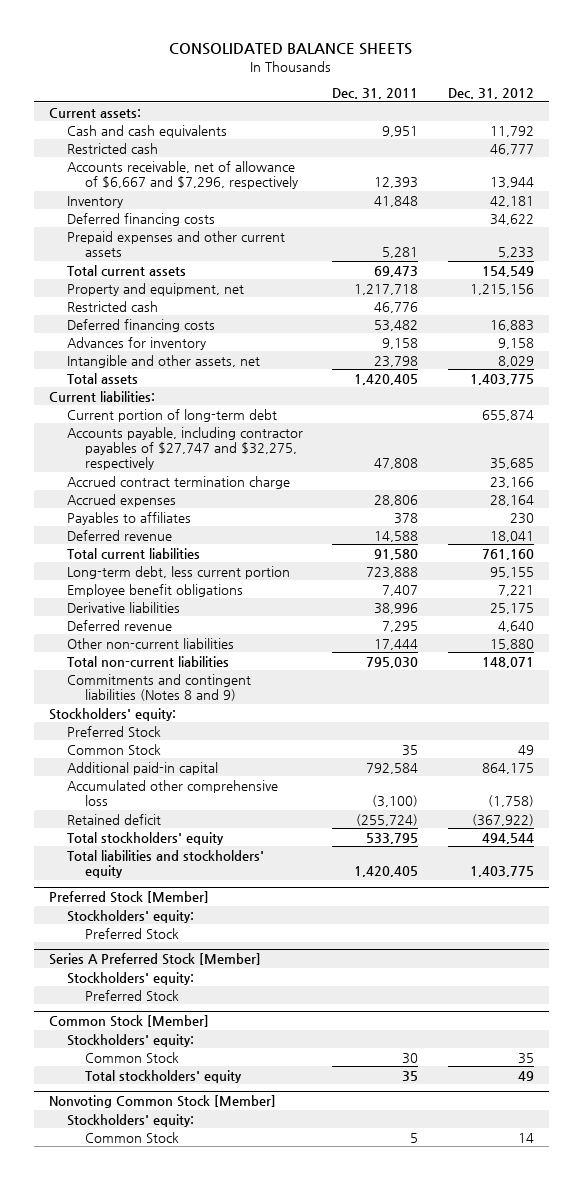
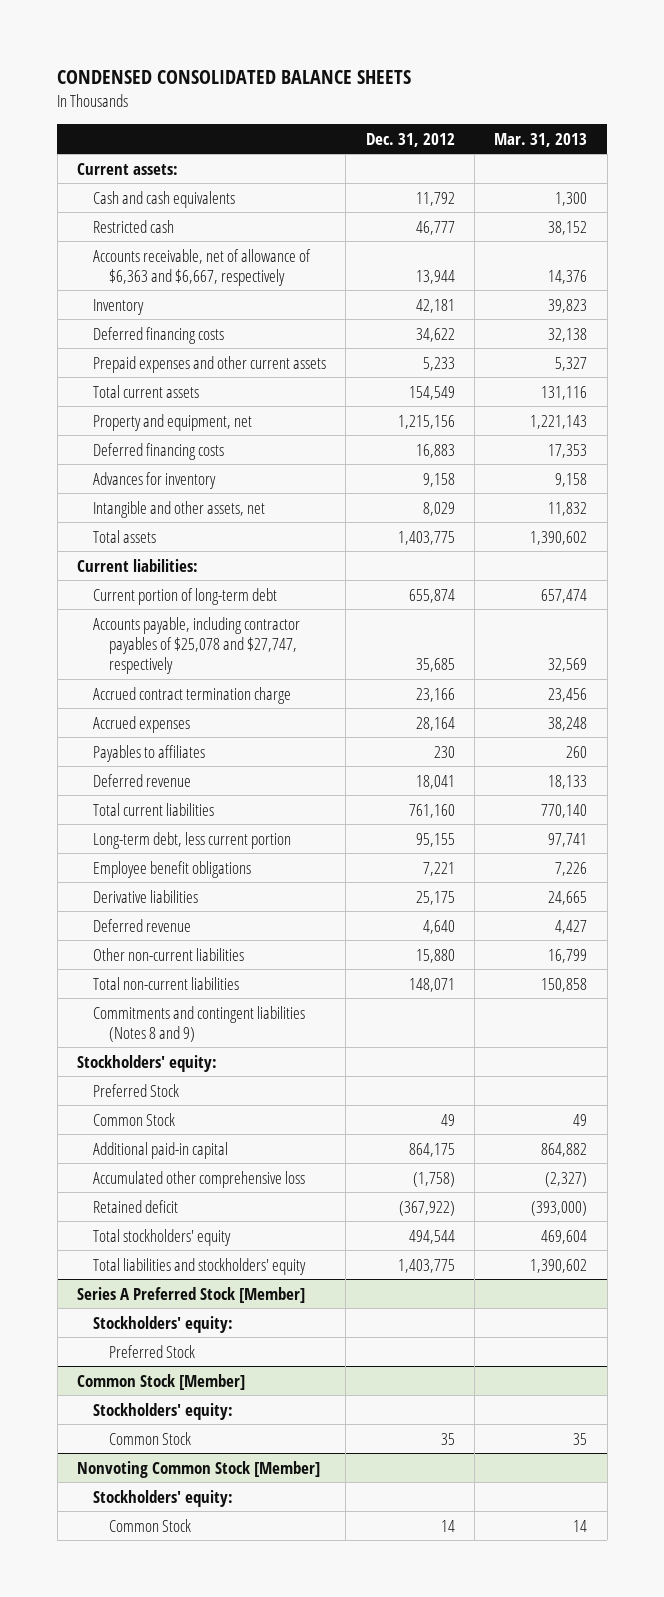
- CONSOLIDATED BALANCE SHEETS
+ CONDENSED CONSOLIDATED BALANCE SHEETS
- | Dec. 31, 2011 | Dec. 31, 2012
+ | Dec. 31, 2012 | Mar. 31, 2013
- Accounts receivable, net of allowance of $6,667 and $7,296, respectively | 12,393 | 13,944
+ Accounts receivable, net of allowance of $6,363 and $6,667, respectively | 13,944 | 14,376
- Restricted cash | 46,776 |
- Accounts payable, including contractor payables of $27,747 and $32,275, respectively | 47,808 | 35,685
+ Accounts payable, including contractor payables of $25,078 and $27,747, respectively | 35,685 | 32,569
- Preferred Stock [Member]
- Stockholders' equity:
- Preferred Stock
@ Common Stock [Member]
- Total stockholders' equity | 35 | 49

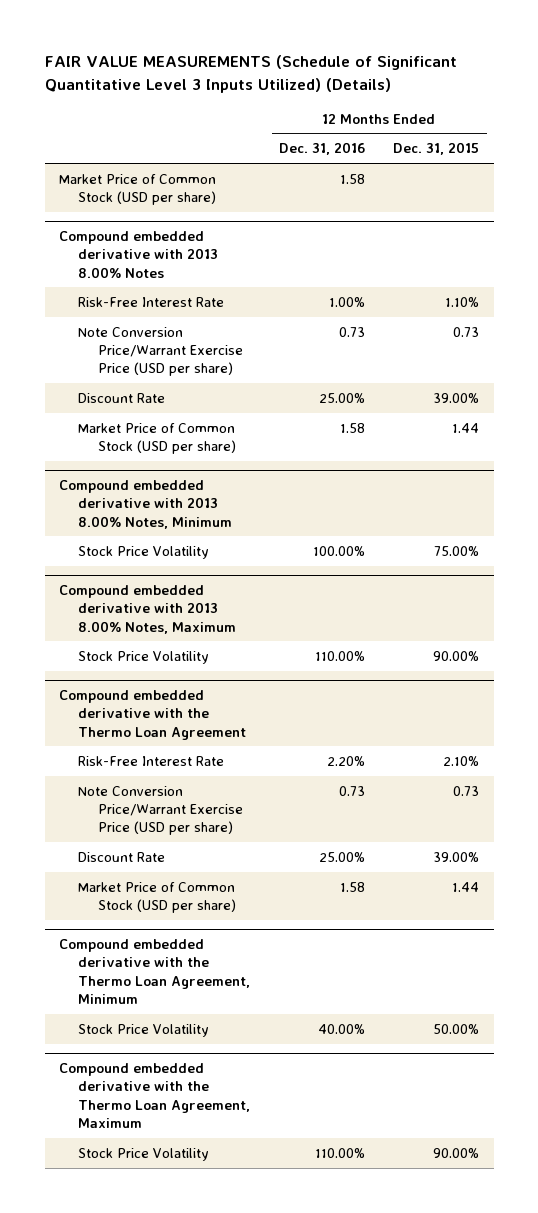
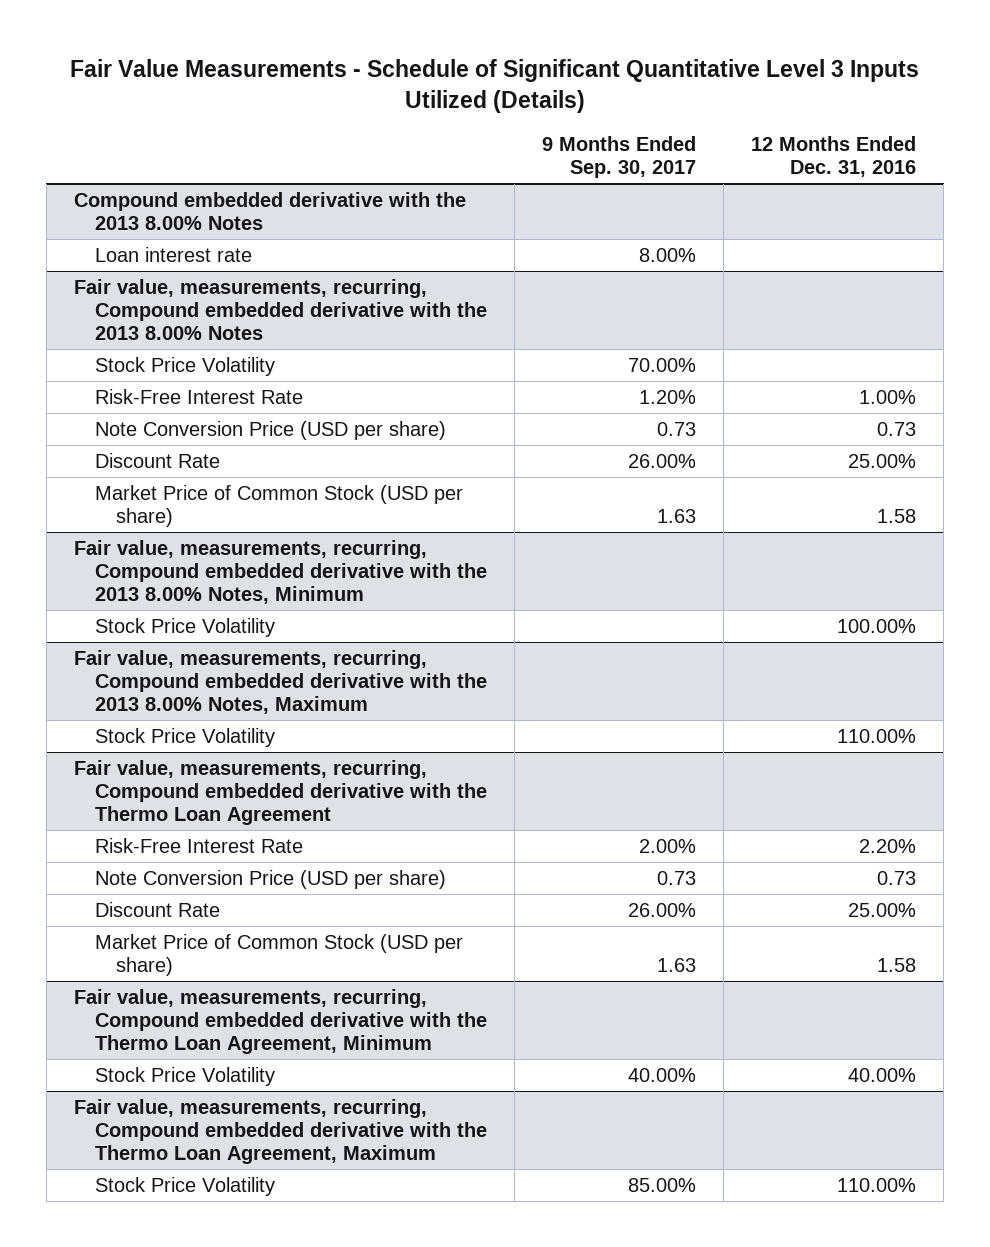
- FAIR VALUE MEASUREMENTS (Schedule of Significant Quantitative Level 3 Inputs Utilized) (Details)
+ Fair Value Measurements - Schedule of Significant Quantitative Level 3 Inputs Utilized (Details)
- | 12 Months Ended Dec. 31, 2016 | 12 Months Ended Dec. 31, 2015
+ | 9 Months Ended Sep. 30, 2017 | 12 Months Ended Dec. 31, 2016
- Market Price of Common Stock (USD per share) | 1.58 |
- Compound embedded derivative with 2013 8.00% Notes
+ Compound embedded derivative with the 2013 8.00% Notes
+ Loan interest rate | 8.00% |
+ Fair value, measurements, recurring, Compound embedded derivative with the 2013 8.00% Notes
+ Stock Price Volatility | 70.00% |
- Note Conversion Price/Warrant Exercise Price (USD per share) | 0.73 | 0.73
+ Note Conversion Price (USD per share) | 0.73 | 0.73
- Compound embedded derivative with 2013 8.00% Notes, Minimum
+ Fair value, measurements, recurring, Compound embedded derivative with the 2013 8.00% Notes, Minimum
- Compound embedded derivative with 2013 8.00% Notes, Maximum
+ Fair value, measurements, recurring, Compound embedded derivative with the 2013 8.00% Notes, Maximum
- Compound embedded derivative with the Thermo Loan Agreement
+ Fair value, measurements, recurring, Compound embedded derivative with the Thermo Loan Agreement
- Note Conversion Price/Warrant Exercise Price (USD per share) | 0.73 | 0.73
+ Note Conversion Price (USD per share) | 0.73 | 0.73
- Compound embedded derivative with the Thermo Loan Agreement, Minimum
+ Fair value, measurements, recurring, Compound embedded derivative with the Thermo Loan Agreement, Minimum
- Compound embedded derivative with the Thermo Loan Agreement, Maximum
+ Fair value, measurements, recurring, Compound embedded derivative with the Thermo Loan Agreement, Maximum

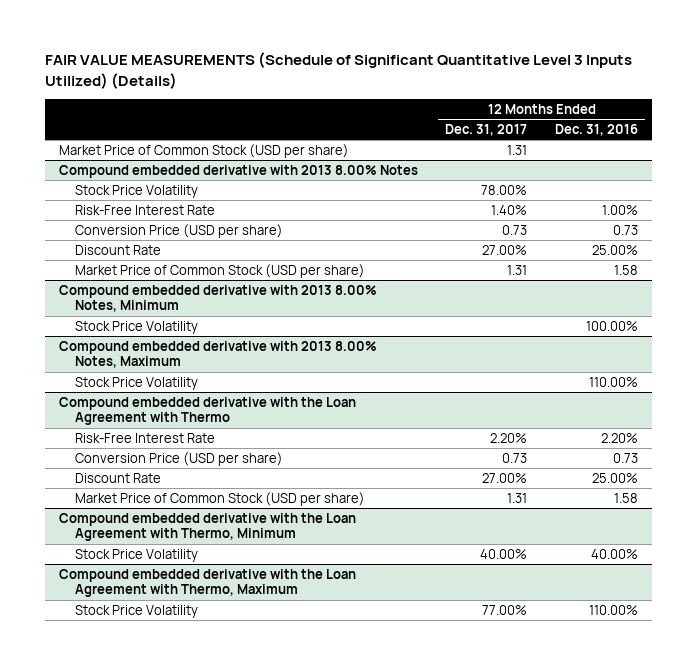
- Fair Value Measurements - Schedule of Significant Quantitative Level 3 Inputs Utilized (Details)
+ FAIR VALUE MEASUREMENTS (Schedule of Significant Quantitative Level 3 Inputs Utilized) (Details)
- | 9 Months Ended Sep. 30, 2017 | 12 Months Ended Dec. 31, 2016
+ | 12 Months Ended Dec. 31, 2017 | 12 Months Ended Dec. 31, 2016
- Compound embedded derivative with the 2013 8.00% Notes
- Loan interest rate | 8.00% |
- Fair value, measurements, recurring, Compound embedded derivative with the 2013 8.00% Notes
+ Market Price of Common Stock (USD per share) | 1.31 |
+ Compound embedded derivative with 2013 8.00% Notes
- Note Conversion Price (USD per share) | 0.73 | 0.73
+ Conversion Price (USD per share) | 0.73 | 0.73
- Fair value, measurements, recurring, Compound embedded derivative with the 2013 8.00% Notes, Minimum
+ Compound embedded derivative with 2013 8.00% Notes, Minimum
- Fair value, measurements, recurring, Compound embedded derivative with the 2013 8.00% Notes, Maximum
+ Compound embedded derivative with 2013 8.00% Notes, Maximum
- Fair value, measurements, recurring, Compound embedded derivative with the Thermo Loan Agreement
+ Compound embedded derivative with the Loan Agreement with Thermo
- Note Conversion Price (USD per share) | 0.73 | 0.73
+ Conversion Price (USD per share) | 0.73 | 0.73
- Fair value, measurements, recurring, Compound embedded derivative with the Thermo Loan Agreement, Minimum
+ Compound embedded derivative with the Loan Agreement with Thermo, Minimum
- Fair value, measurements, recurring, Compound embedded derivative with the Thermo Loan Agreement, Maximum
+ Compound embedded derivative with the Loan Agreement with Thermo, Maximum

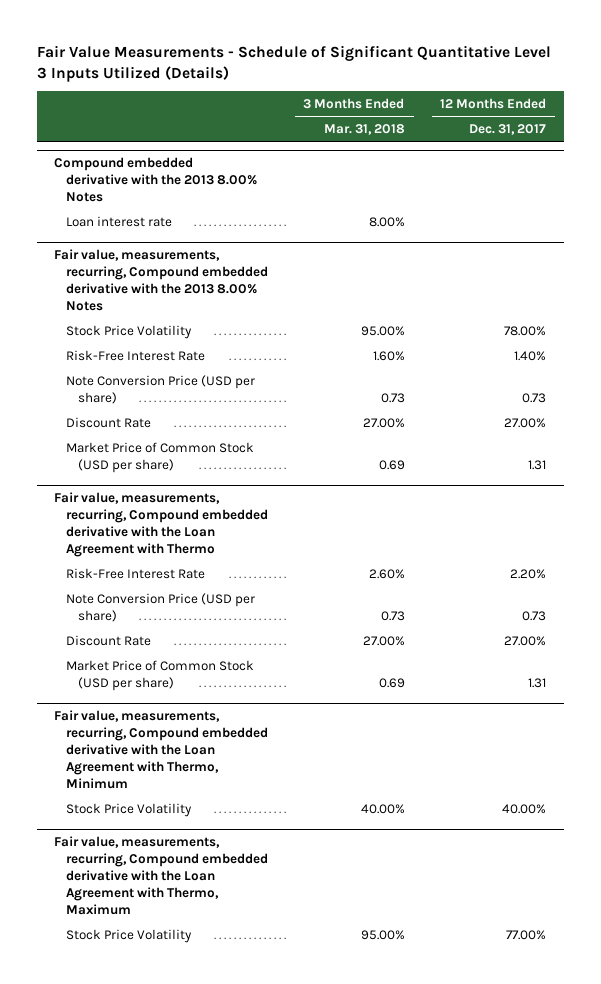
- FAIR VALUE MEASUREMENTS (Schedule of Significant Quantitative Level 3 Inputs Utilized) (Details)
+ Fair Value Measurements - Schedule of Significant Quantitative Level 3 Inputs Utilized (Details)
- | 12 Months Ended Dec. 31, 2017 | 12 Months Ended Dec. 31, 2016
+ | 3 Months Ended Mar. 31, 2018 | 12 Months Ended Dec. 31, 2017
- Market Price of Common Stock (USD per share) | 1.31 |
- Compound embedded derivative with 2013 8.00% Notes
+ Compound embedded derivative with the 2013 8.00% Notes
+ Loan interest rate | 8.00% |
+ Fair value, measurements, recurring, Compound embedded derivative with the 2013 8.00% Notes
- Conversion Price (USD per share) | 0.73 | 0.73
+ Note Conversion Price (USD per share) | 0.73 | 0.73
- Compound embedded derivative with 2013 8.00% Notes, Minimum
- Stock Price Volatility | | 100.00%
- Compound embedded derivative with 2013 8.00% Notes, Maximum
- Stock Price Volatility | | 110.00%
- Compound embedded derivative with the Loan Agreement with Thermo
+ Fair value, measurements, recurring, Compound embedded derivative with the Loan Agreement with Thermo
- Conversion Price (USD per share) | 0.73 | 0.73
+ Note Conversion Price (USD per share) | 0.73 | 0.73
- Compound embedded derivative with the Loan Agreement with Thermo, Minimum
+ Fair value, measurements, recurring, Compound embedded derivative with the Loan Agreement with Thermo, Minimum
- Compound embedded derivative with the Loan Agreement with Thermo, Maximum
+ Fair value, measurements, recurring, Compound embedded derivative with the Loan Agreement with Thermo, Maximum

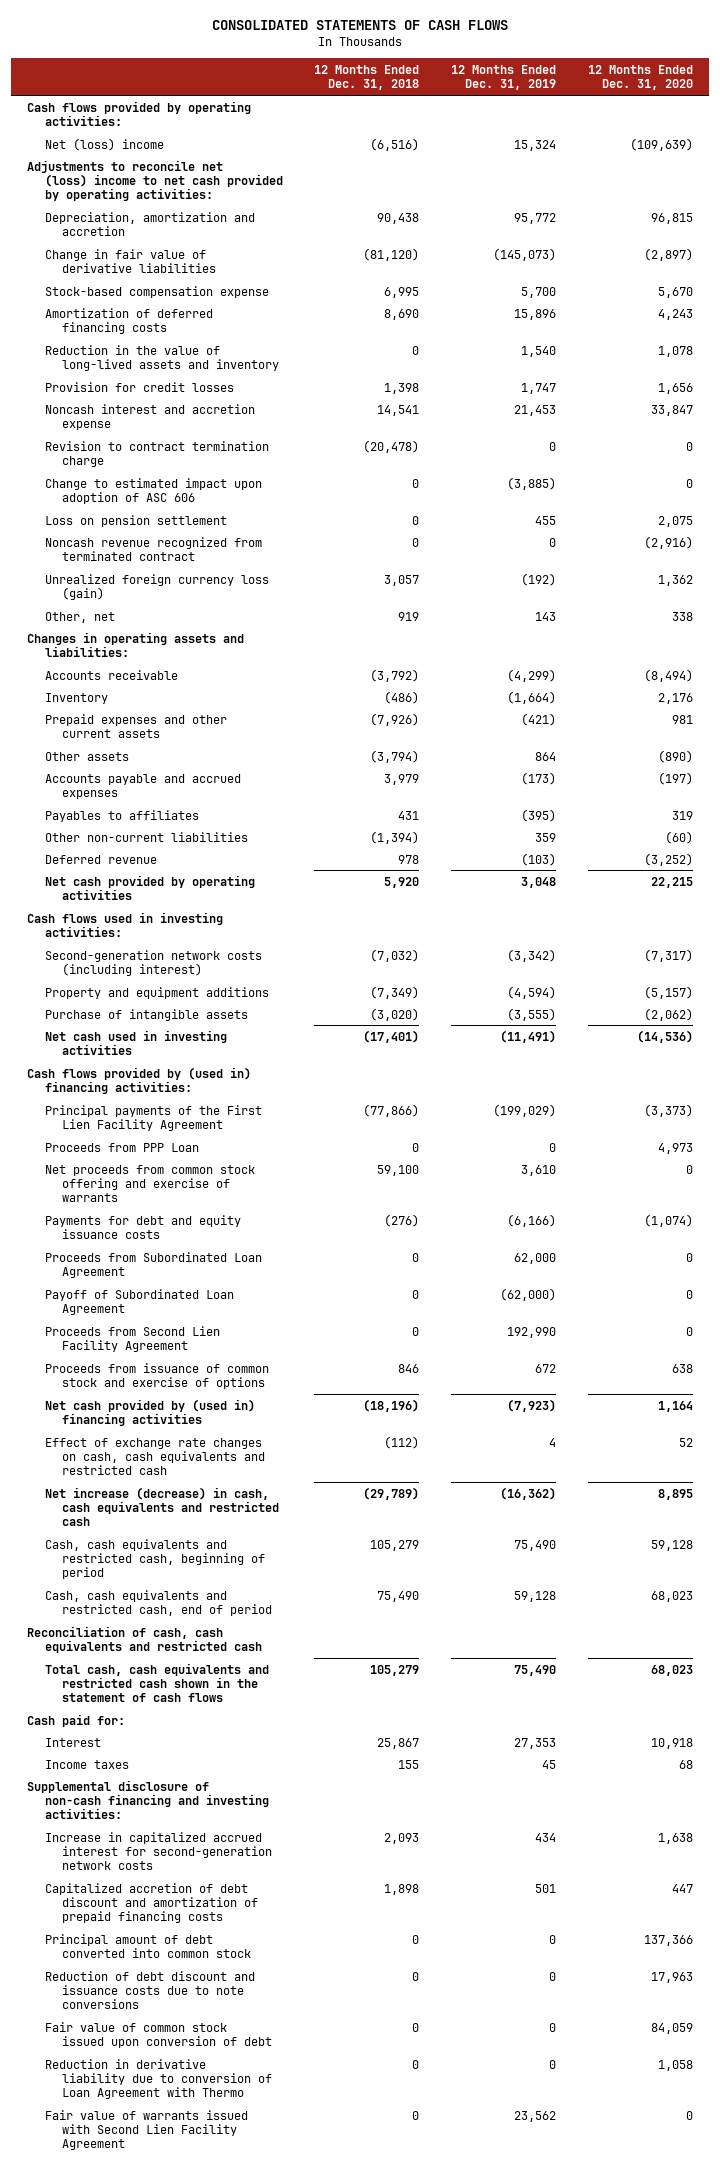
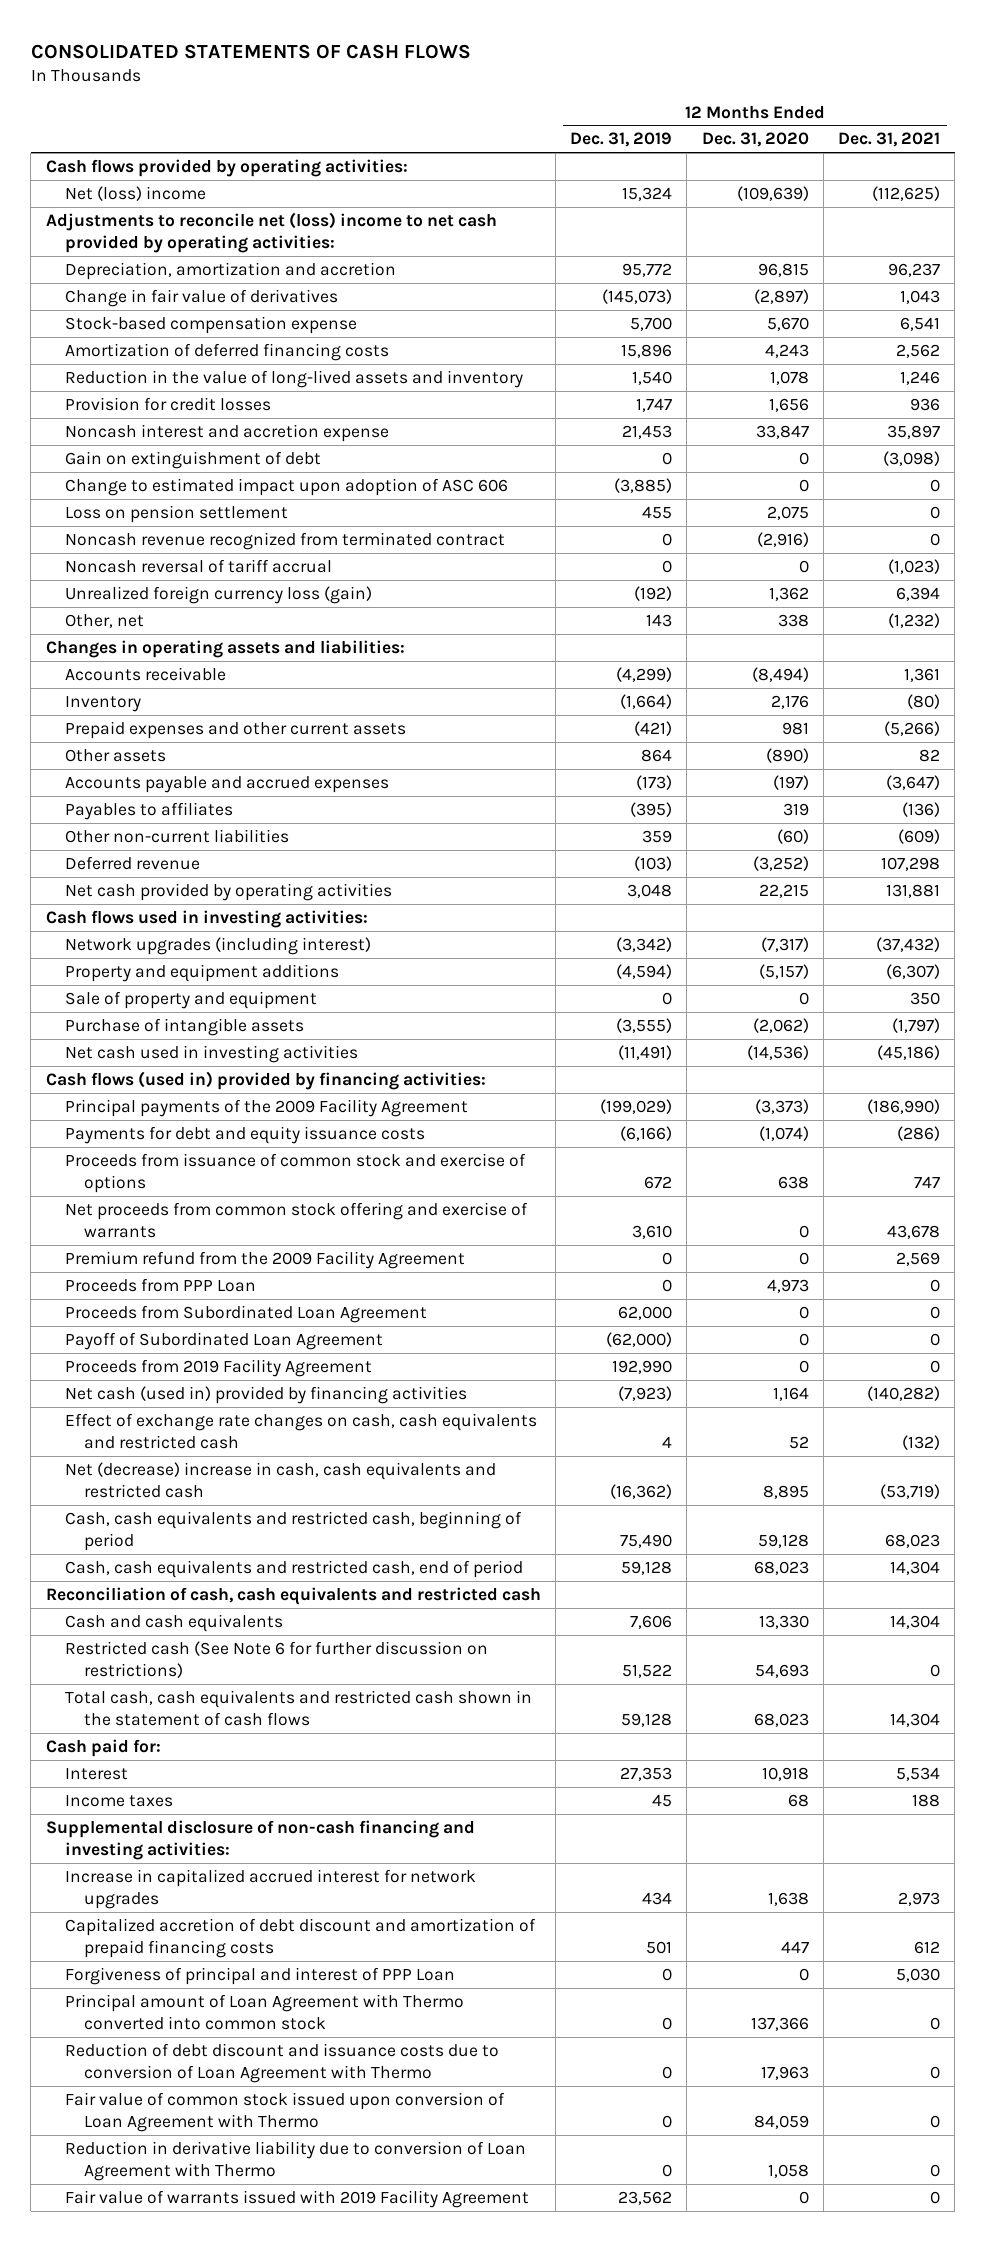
- | 12 Months Ended Dec. 31, 2018 | 12 Months Ended Dec. 31, 2019 | 12 Months Ended Dec. 31, 2020
+ | 12 Months Ended Dec. 31, 2019 | 12 Months Ended Dec. 31, 2020 | 12 Months Ended Dec. 31, 2021
- Change in fair value of derivative liabilities | (81,120) | (145,073) | (2,897)
+ Change in fair value of derivatives | (145,073) | (2,897) | 1,043
- Revision to contract termination charge | (20,478) | 0 | 0
+ Gain on extinguishment of debt | 0 | 0 | (3,098)
+ Noncash reversal of tariff accrual | 0 | 0 | (1,023)
- Second-generation network costs (including interest) | (7,032) | (3,342) | (7,317)
+ Network upgrades (including interest) | (3,342) | (7,317) | (37,432)
+ Sale of property and equipment | 0 | 0 | 350
- Cash flows provided by (used in) financing activities:
- Principal payments of the First Lien Facility Agreement | (77,866) | (199,029) | (3,373)
+ Cash flows (used in) provided by financing activities:
+ Principal payments of the 2009 Facility Agreement | (199,029) | (3,373) | (186,990)
moved up: Proceeds from issuance of common stock and exercise of options | 672 | 638 | 747
moved down: Net proceeds from common stock offering and exercise of warrants | 3,610 | 0 | 43,678
+ Premium refund from the 2009 Facility Agreement | 0 | 0 | 2,569
moved down: Proceeds from PPP Loan | 0 | 4,973 | 0
- Proceeds from Second Lien Facility Agreement | 0 | 192,990 | 0
- Net cash provided by (used in) financing activities | (18,196) | (7,923) | 1,164
+ Proceeds from 2019 Facility Agreement | 192,990 | 0 | 0
+ Net cash (used in) provided by financing activities | (7,923) | 1,164 | (140,282)
- Net increase (decrease) in cash, cash equivalents and restricted cash | (29,789) | (16,362) | 8,895
+ Net (decrease) increase in cash, cash equivalents and restricted cash | (16,362) | 8,895 | (53,719)
- Total cash, cash equivalents and restricted cash shown in the statement of cash flows | 105,279 | 75,490 | 68,023
+ Cash and cash equivalents | 7,606 | 13,330 | 14,304
+ Restricted cash (See Note 6 for further discussion on restrictions) | 51,522 | 54,693 | 0
+ Total cash, cash equivalents and restricted cash shown in the statement of cash flows | 59,128 | 68,023 | 14,304
- Increase in capitalized accrued interest for second-generation network costs | 2,093 | 434 | 1,638
+ Increase in capitalized accrued interest for network upgrades | 434 | 1,638 | 2,973
- Principal amount of debt converted into common stock | 0 | 0 | 137,366
- Reduction of debt discount and issuance costs due to note conversions | 0 | 0 | 17,963
- Fair value of common stock issued upon conversion of debt | 0 | 0 | 84,059
+ Forgiveness of principal and interest of PPP Loan | 0 | 0 | 5,030
+ Principal amount of Loan Agreement with Thermo converted into common stock | 0 | 137,366 | 0
+ Reduction of debt discount and issuance costs due to conversion of Loan Agreement with Thermo | 0 | 17,963 | 0
+ Fair value of common stock issued upon conversion of Loan Agreement with Thermo | 0 | 84,059 | 0
- Fair value of warrants issued with Second Lien Facility Agreement | 0 | 23,562 | 0
+ Fair value of warrants issued with 2019 Facility Agreement | 23,562 | 0 | 0

